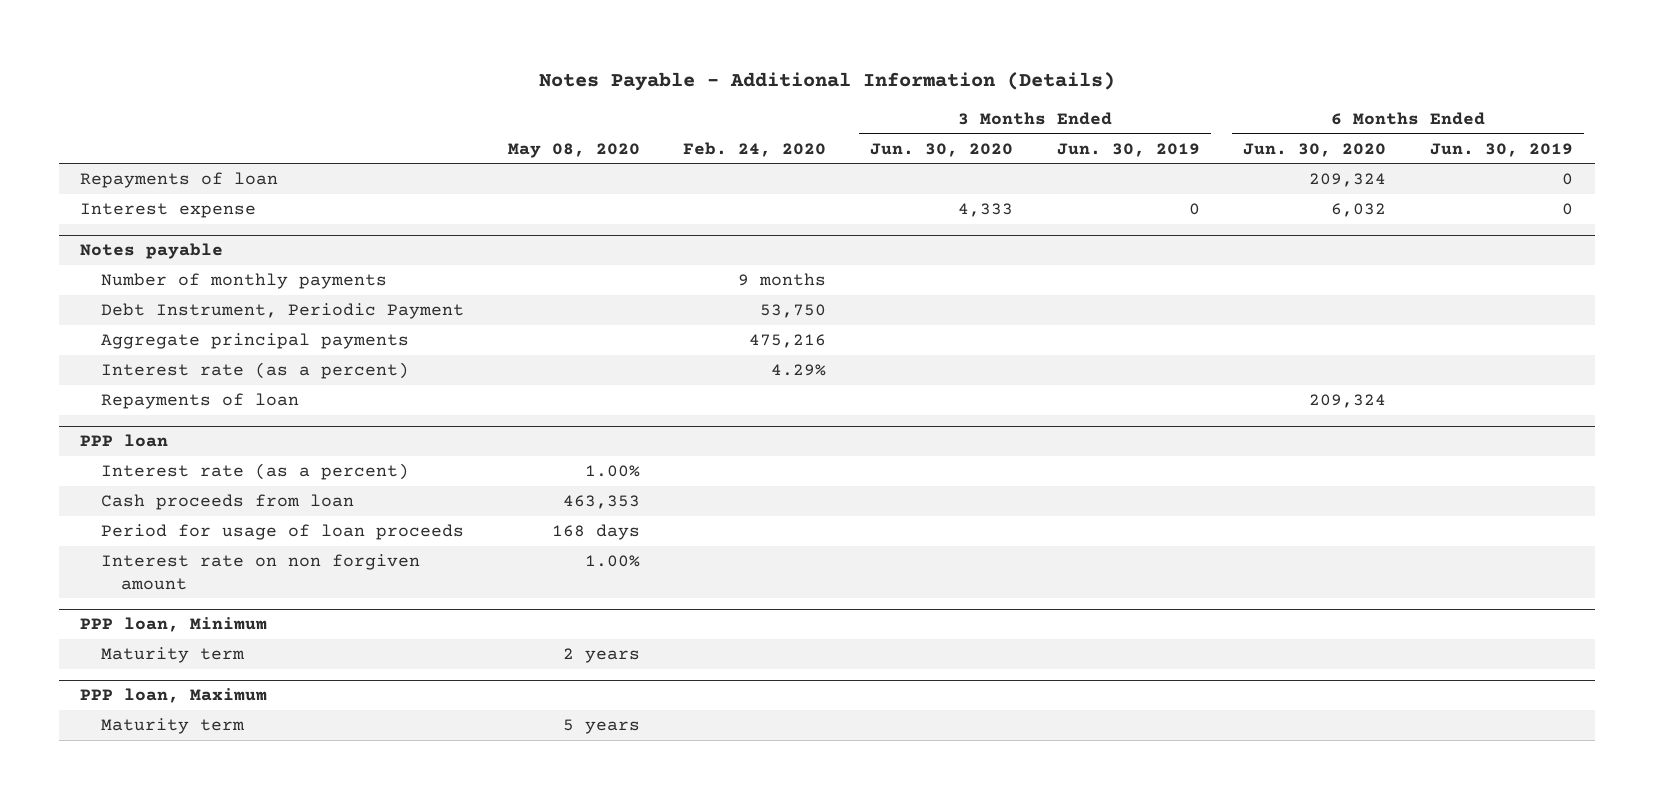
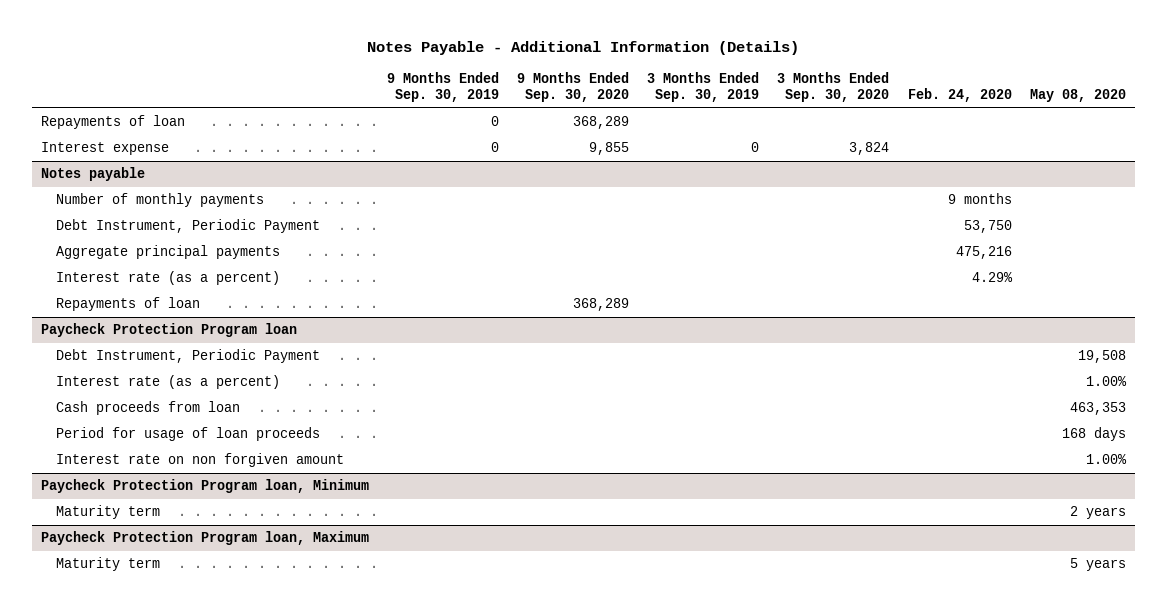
- | May 08, 2020 | Feb. 24, 2020 | 3 Months Ended Jun. 30, 2020 | 3 Months Ended Jun. 30, 2019 | 6 Months Ended Jun. 30, 2020 | 6 Months Ended Jun. 30, 2019
+ | 9 Months Ended Sep. 30, 2019 | 9 Months Ended Sep. 30, 2020 | 3 Months Ended Sep. 30, 2019 | 3 Months Ended Sep. 30, 2020 | Feb. 24, 2020 | May 08, 2020
- PPP loan
+ Paycheck Protection Program loan
+ Debt Instrument, Periodic Payment | | | | | | 19,508
- PPP loan, Minimum
+ Paycheck Protection Program loan, Minimum
- PPP loan, Maximum
+ Paycheck Protection Program loan, Maximum

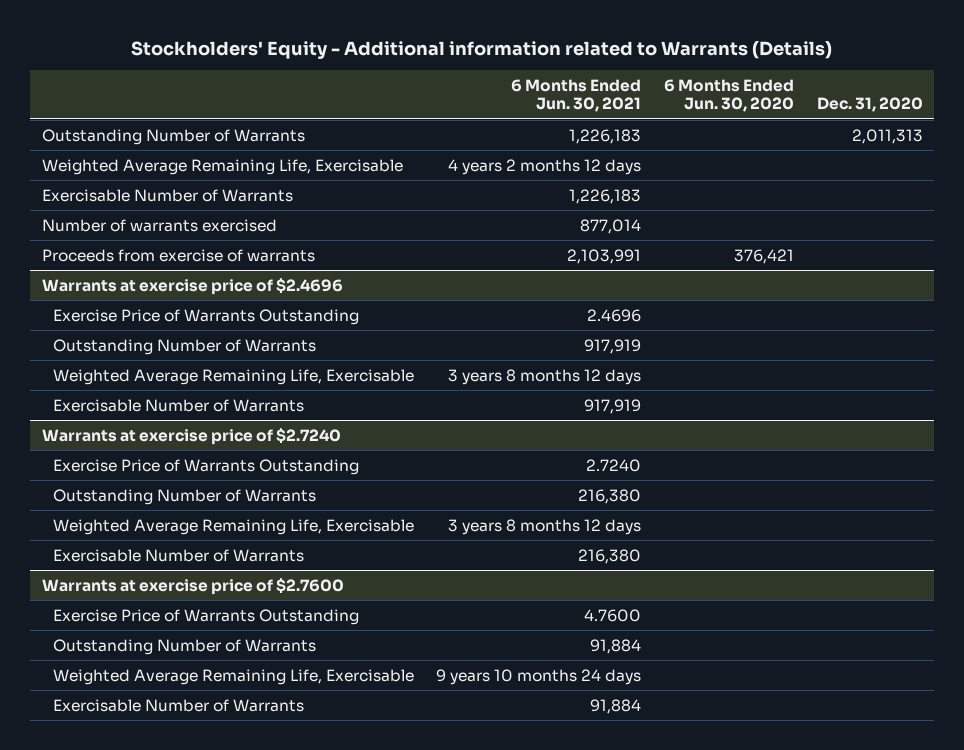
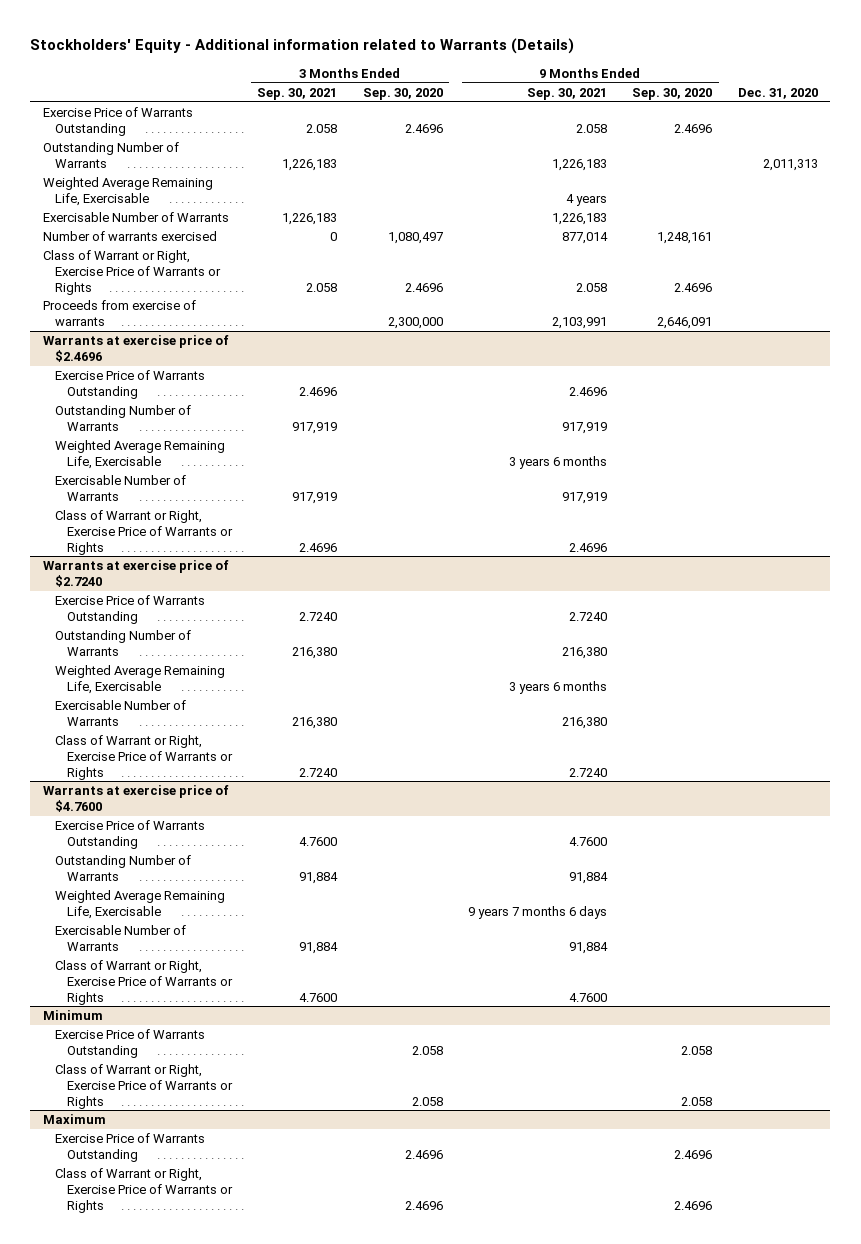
- | 6 Months Ended Jun. 30, 2021 | 6 Months Ended Jun. 30, 2020 | Dec. 31, 2020
+ | 3 Months Ended Sep. 30, 2021 | 3 Months Ended Sep. 30, 2020 | 9 Months Ended Sep. 30, 2021 | 9 Months Ended Sep. 30, 2020 | Dec. 31, 2020
+ Exercise Price of Warrants Outstanding | 2.058 | 2.4696 | 2.058 | 2.4696 |
+ Class of Warrant or Right, Exercise Price of Warrants or Rights | 2.058 | 2.4696 | 2.058 | 2.4696 |
@ Warrants at exercise price of $2.4696
+ Class of Warrant or Right, Exercise Price of Warrants or Rights | 2.4696 | | 2.4696 | |
- Warrants at exercise price of $2.7600
@ Warrants at exercise price of $2.7240
+ Class of Warrant or Right, Exercise Price of Warrants or Rights | 2.7240 | | 2.7240 | |
+ Warrants at exercise price of $4.7600
+ Class of Warrant or Right, Exercise Price of Warrants or Rights | 4.7600 | | 4.7600 | |
+ Minimum
+ Exercise Price of Warrants Outstanding | | 2.058 | | 2.058 |
+ Class of Warrant or Right, Exercise Price of Warrants or Rights | | 2.058 | | 2.058 |
+ Maximum
+ Exercise Price of Warrants Outstanding | | 2.4696 | | 2.4696 |
+ Class of Warrant or Right, Exercise Price of Warrants or Rights | | 2.4696 | | 2.4696 |

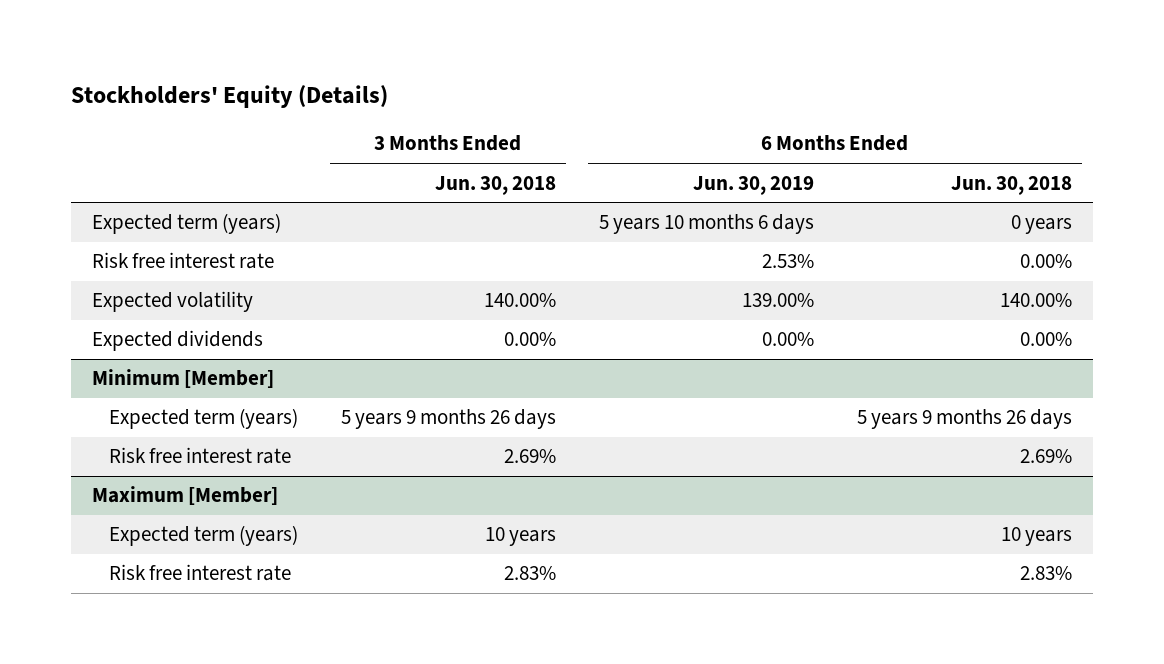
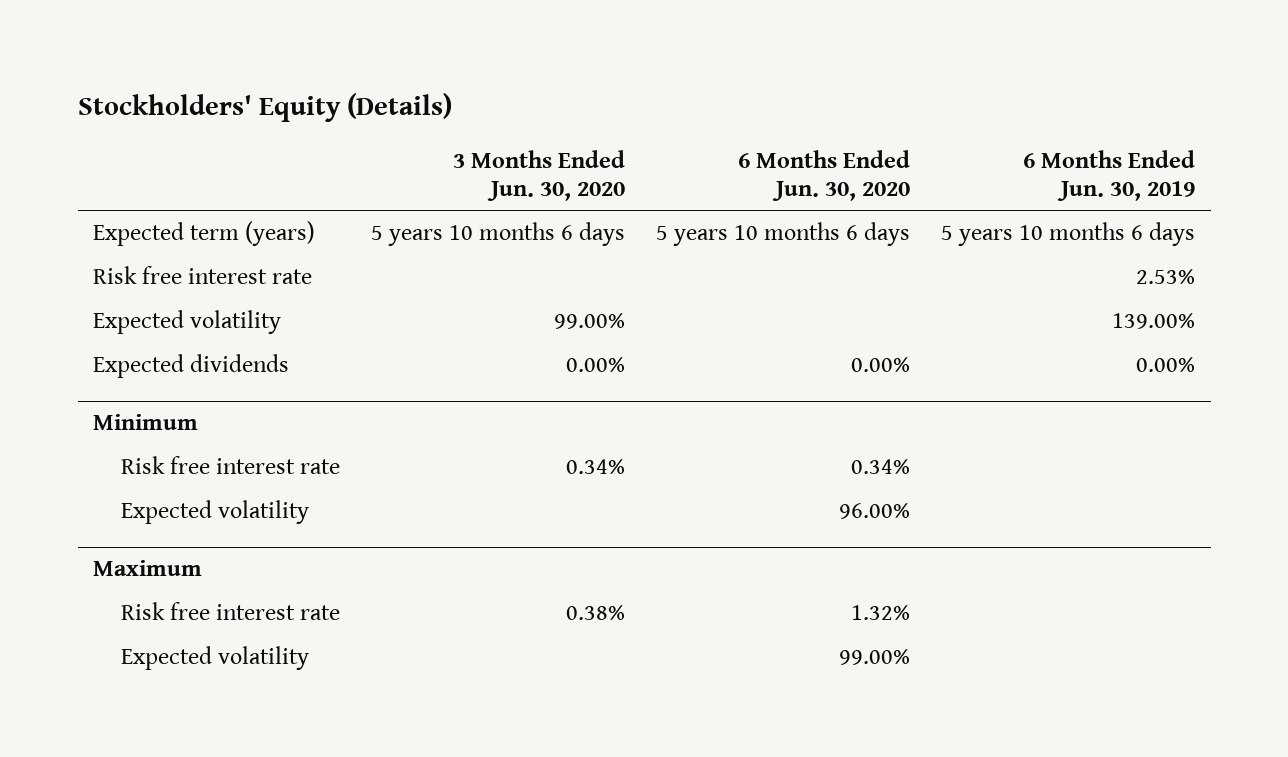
- | 3 Months Ended Jun. 30, 2018 | 6 Months Ended Jun. 30, 2019 | 6 Months Ended Jun. 30, 2018
+ | 3 Months Ended Jun. 30, 2020 | 6 Months Ended Jun. 30, 2020 | 6 Months Ended Jun. 30, 2019
- Minimum [Member]
- Expected term (years) | 5 years 9 months 26 days | | 5 years 9 months 26 days
+ Minimum
- Maximum [Member]
- Expected term (years) | 10 years | | 10 years
+ Expected volatility | | 96.00% |
+ Maximum
+ Expected volatility | | 99.00% |

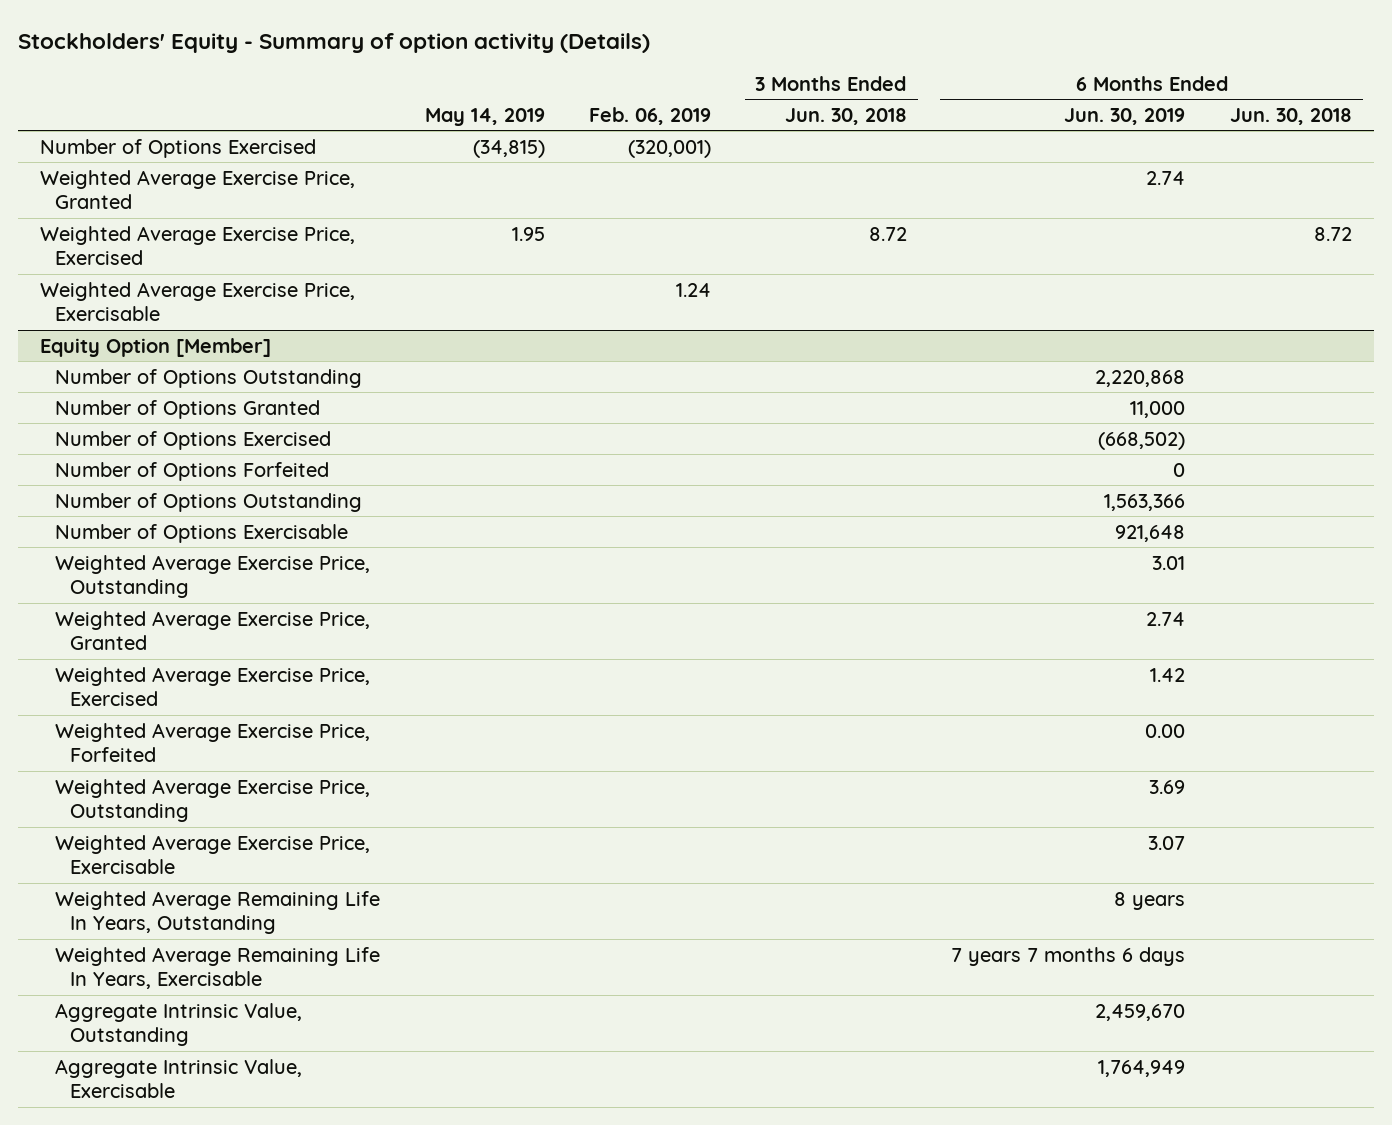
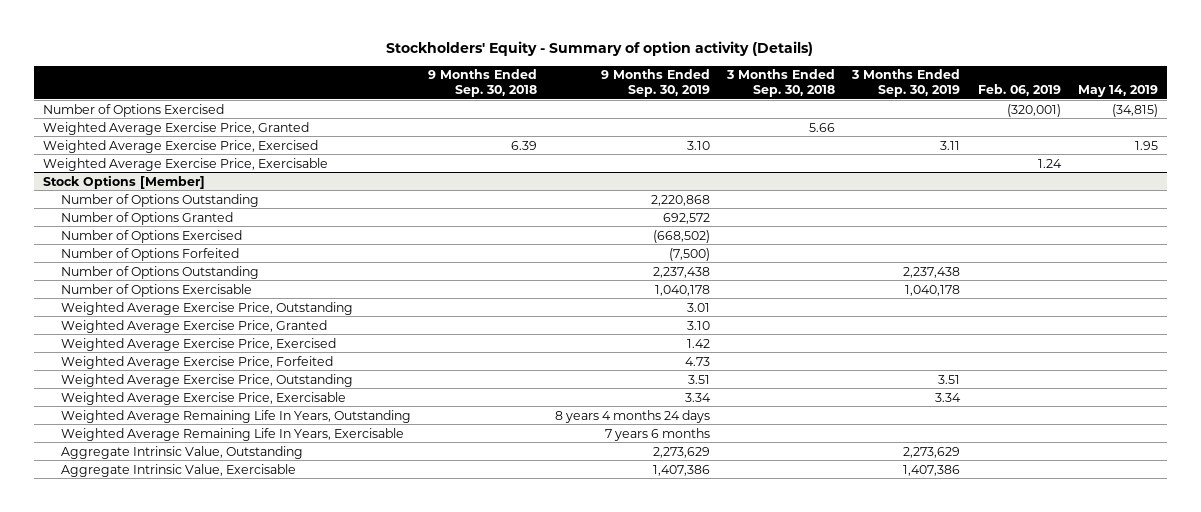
- | May 14, 2019 | Feb. 06, 2019 | 3 Months Ended Jun. 30, 2018 | 6 Months Ended Jun. 30, 2019 | 6 Months Ended Jun. 30, 2018
+ | 9 Months Ended Sep. 30, 2018 | 9 Months Ended Sep. 30, 2019 | 3 Months Ended Sep. 30, 2018 | 3 Months Ended Sep. 30, 2019 | Feb. 06, 2019 | May 14, 2019
- Equity Option [Member]
+ Stock Options [Member]

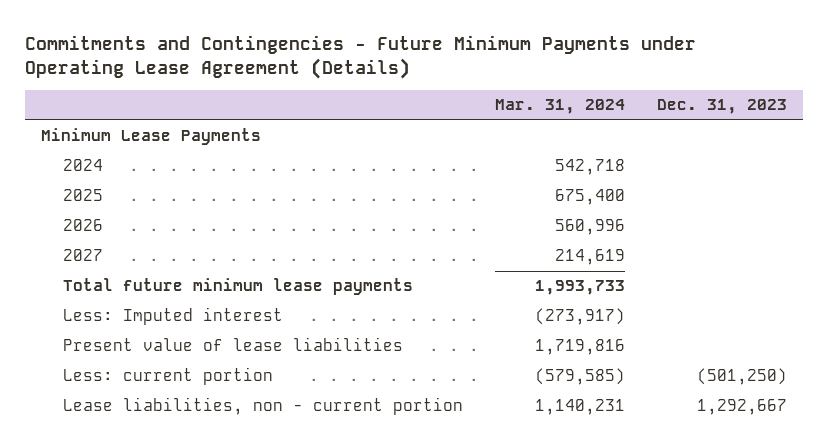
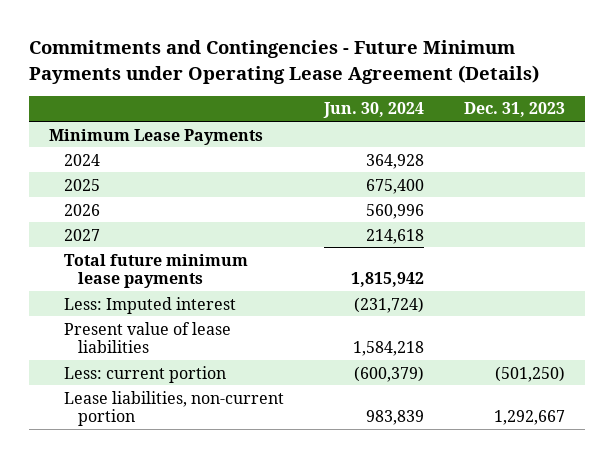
- | Mar. 31, 2024 | Dec. 31, 2023
+ | Jun. 30, 2024 | Dec. 31, 2023
- Lease liabilities, non - current portion | 1,140,231 | 1,292,667
+ Lease liabilities, non-current portion | 983,839 | 1,292,667

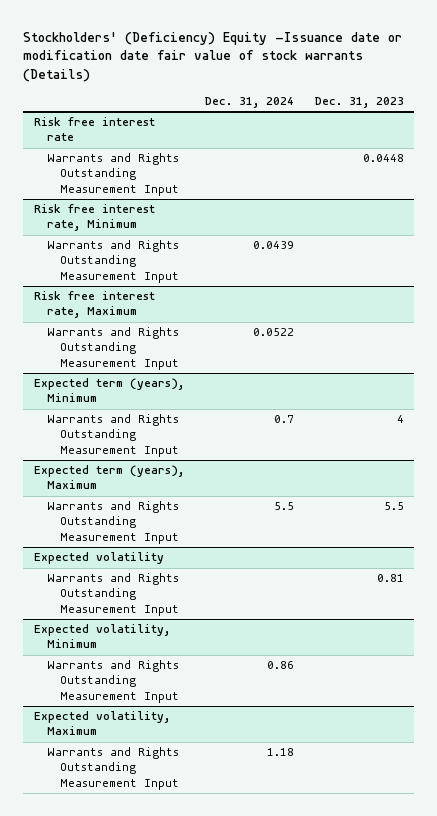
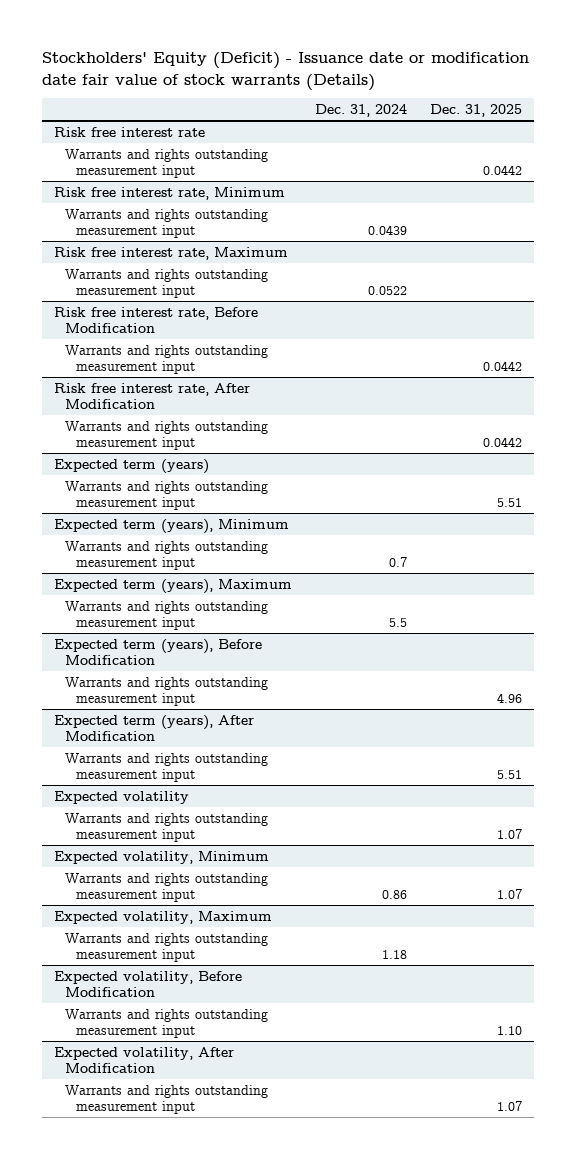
- Stockholders' (Deficiency) Equity -Issuance date or modification date fair value of stock warrants (Details)
+ Stockholders' Equity (Deficit) - Issuance date or modification date fair value of stock warrants (Details)
- | Dec. 31, 2024 | Dec. 31, 2023
+ | Dec. 31, 2024 | Dec. 31, 2025
@ Risk free interest rate
- Warrants and Rights Outstanding Measurement Input | | 0.0448
+ Warrants and rights outstanding measurement input | | 0.0442
@ Risk free interest rate, Minimum
- Warrants and Rights Outstanding Measurement Input | 0.0439 |
+ Warrants and rights outstanding measurement input | 0.0439 |
@ Risk free interest rate, Maximum
- Warrants and Rights Outstanding Measurement Input | 0.0522 |
+ Warrants and rights outstanding measurement input | 0.0522 |
+ Risk free interest rate, Before Modification
+ Warrants and rights outstanding measurement input | | 0.0442
+ Risk free interest rate, After Modification
+ Warrants and rights outstanding measurement input | | 0.0442
+ Expected term (years)
+ Warrants and rights outstanding measurement input | | 5.51
@ Expected term (years), Minimum
- Warrants and Rights Outstanding Measurement Input | 0.7 | 4
+ Warrants and rights outstanding measurement input | 0.7 |
@ Expected term (years), Maximum
- Warrants and Rights Outstanding Measurement Input | 5.5 | 5.5
+ Warrants and rights outstanding measurement input | 5.5 |
+ Expected term (years), Before Modification
+ Warrants and rights outstanding measurement input | | 4.96
+ Expected term (years), After Modification
+ Warrants and rights outstanding measurement input | | 5.51
@ Expected volatility
- Warrants and Rights Outstanding Measurement Input | | 0.81
+ Warrants and rights outstanding measurement input | | 1.07
@ Expected volatility, Minimum
- Warrants and Rights Outstanding Measurement Input | 0.86 |
+ Warrants and rights outstanding measurement input | 0.86 | 1.07
@ Expected volatility, Maximum
- Warrants and Rights Outstanding Measurement Input | 1.18 |
+ Warrants and rights outstanding measurement input | 1.18 |
+ Expected volatility, Before Modification
+ Warrants and rights outstanding measurement input | | 1.10
+ Expected volatility, After Modification
+ Warrants and rights outstanding measurement input | | 1.07

